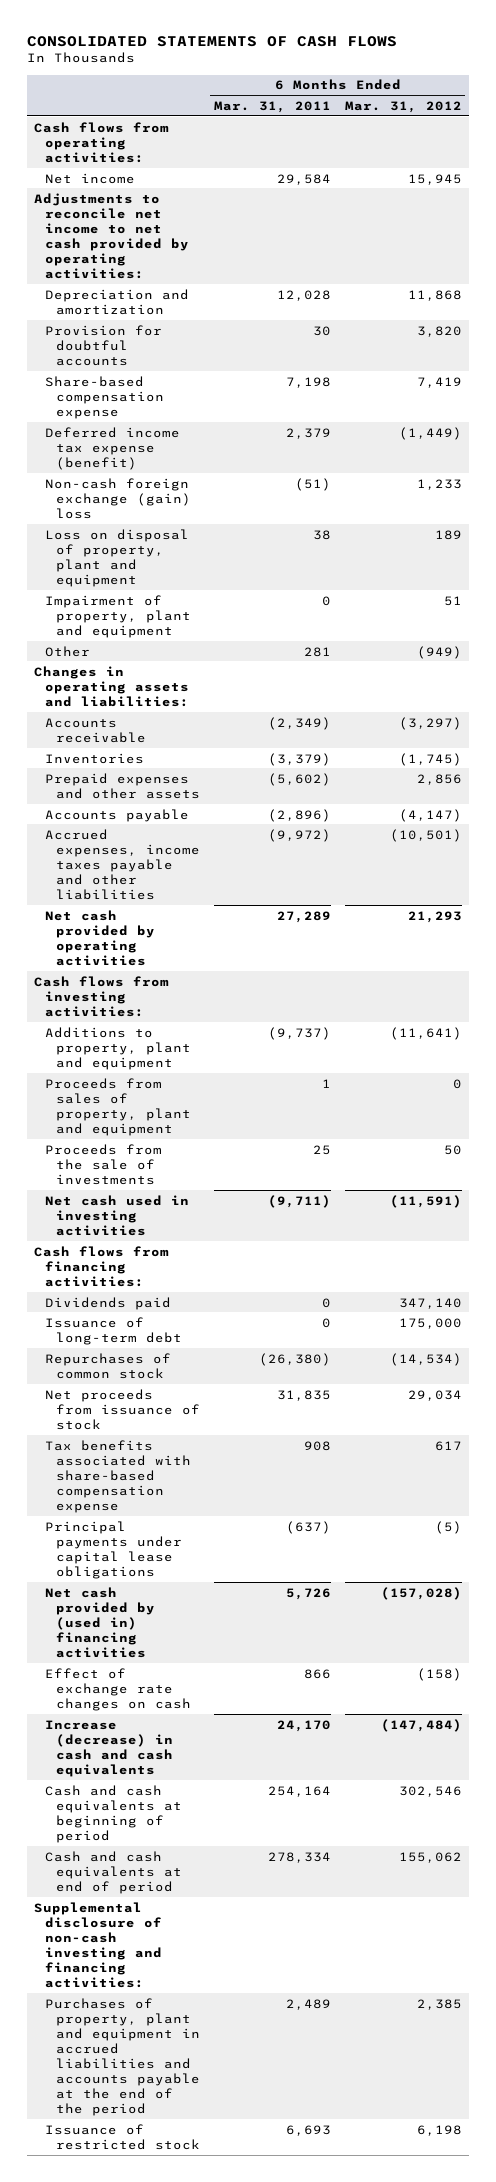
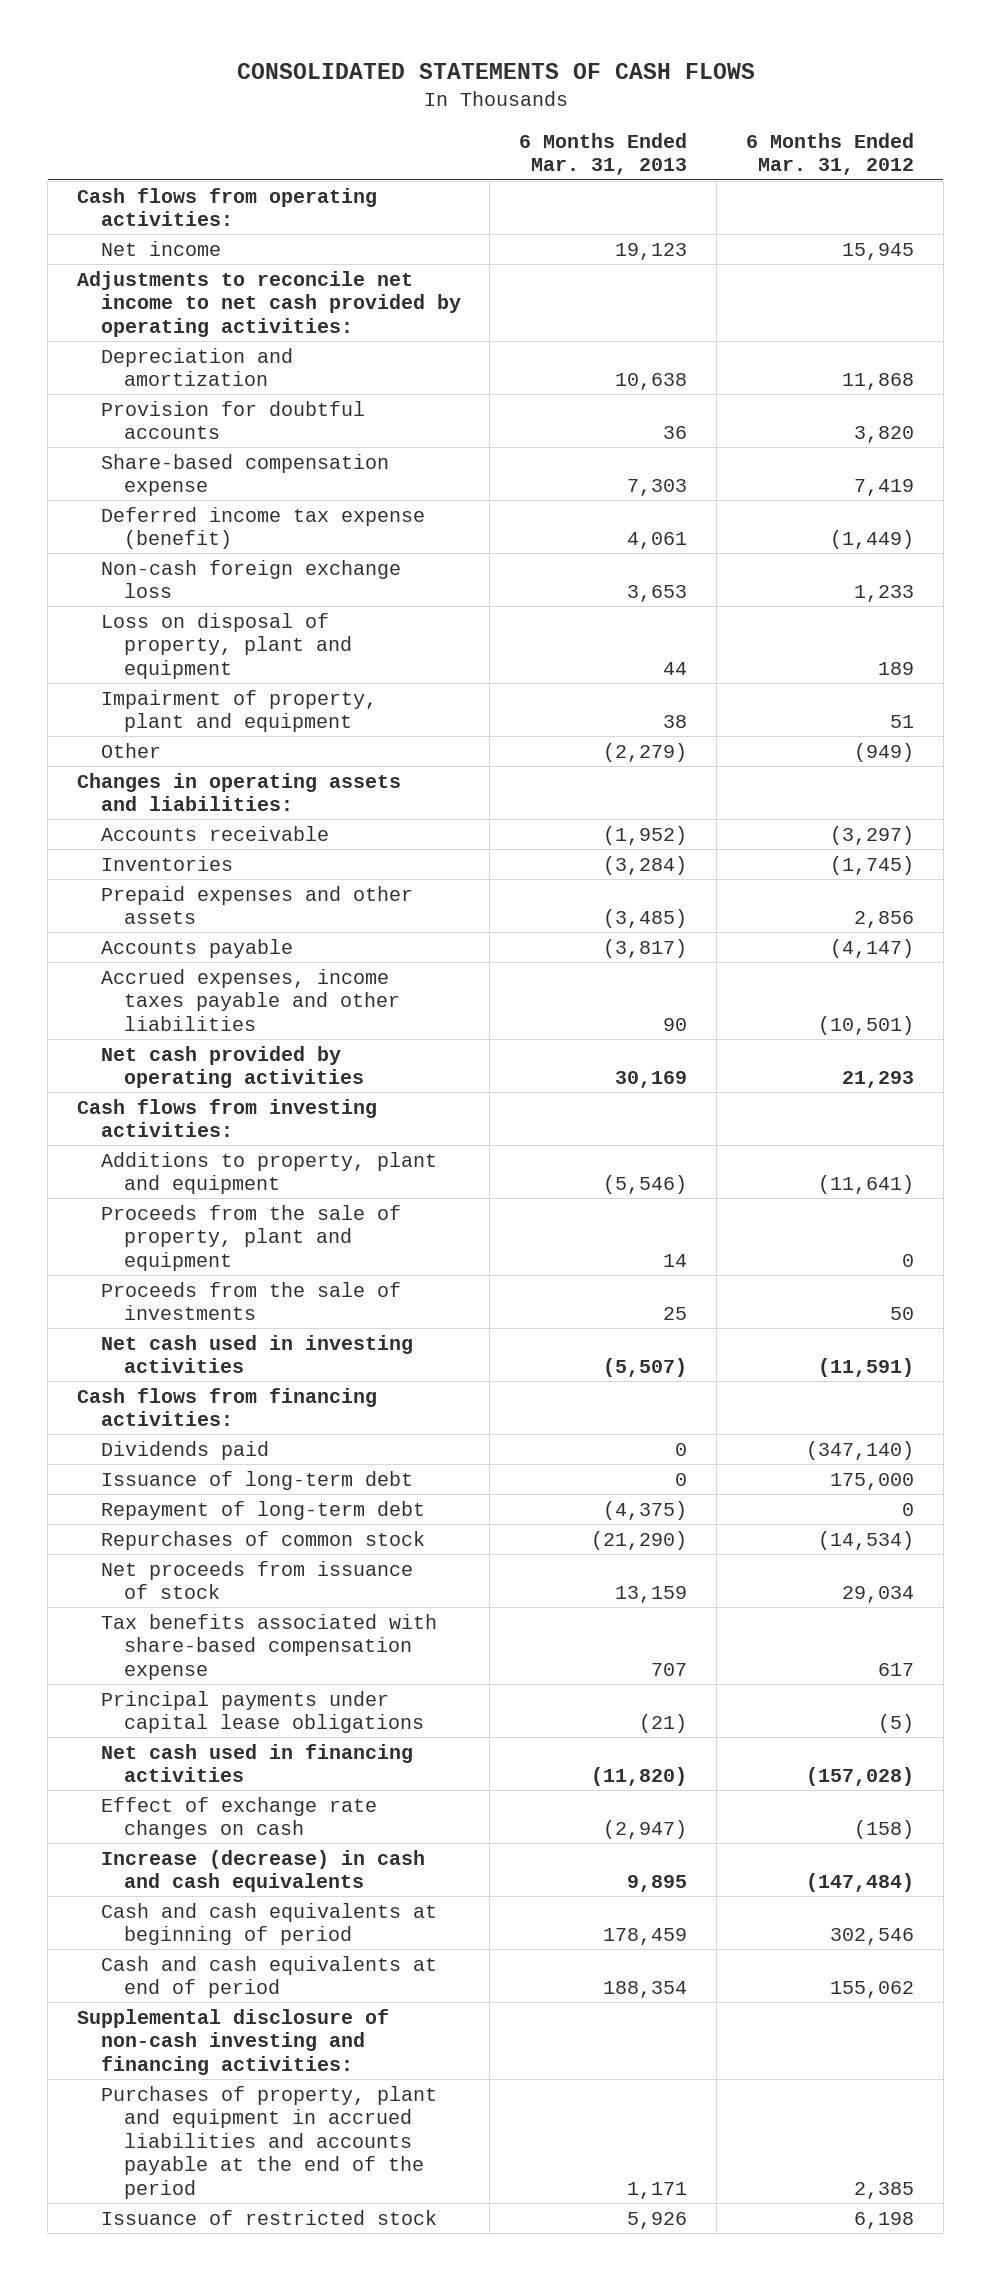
- | 6 Months Ended Mar. 31, 2011 | 6 Months Ended Mar. 31, 2012
+ | 6 Months Ended Mar. 31, 2013 | 6 Months Ended Mar. 31, 2012
- Non-cash foreign exchange (gain) loss | (51) | 1,233
+ Non-cash foreign exchange loss | 3,653 | 1,233
- Proceeds from sales of property, plant and equipment | 1 | 0
+ Proceeds from the sale of property, plant and equipment | 14 | 0
- Dividends paid | 0 | 347,140
+ Dividends paid | 0 | (347,140)
+ Repayment of long-term debt | (4,375) | 0
- Net cash provided by (used in) financing activities | 5,726 | (157,028)
+ Net cash used in financing activities | (11,820) | (157,028)

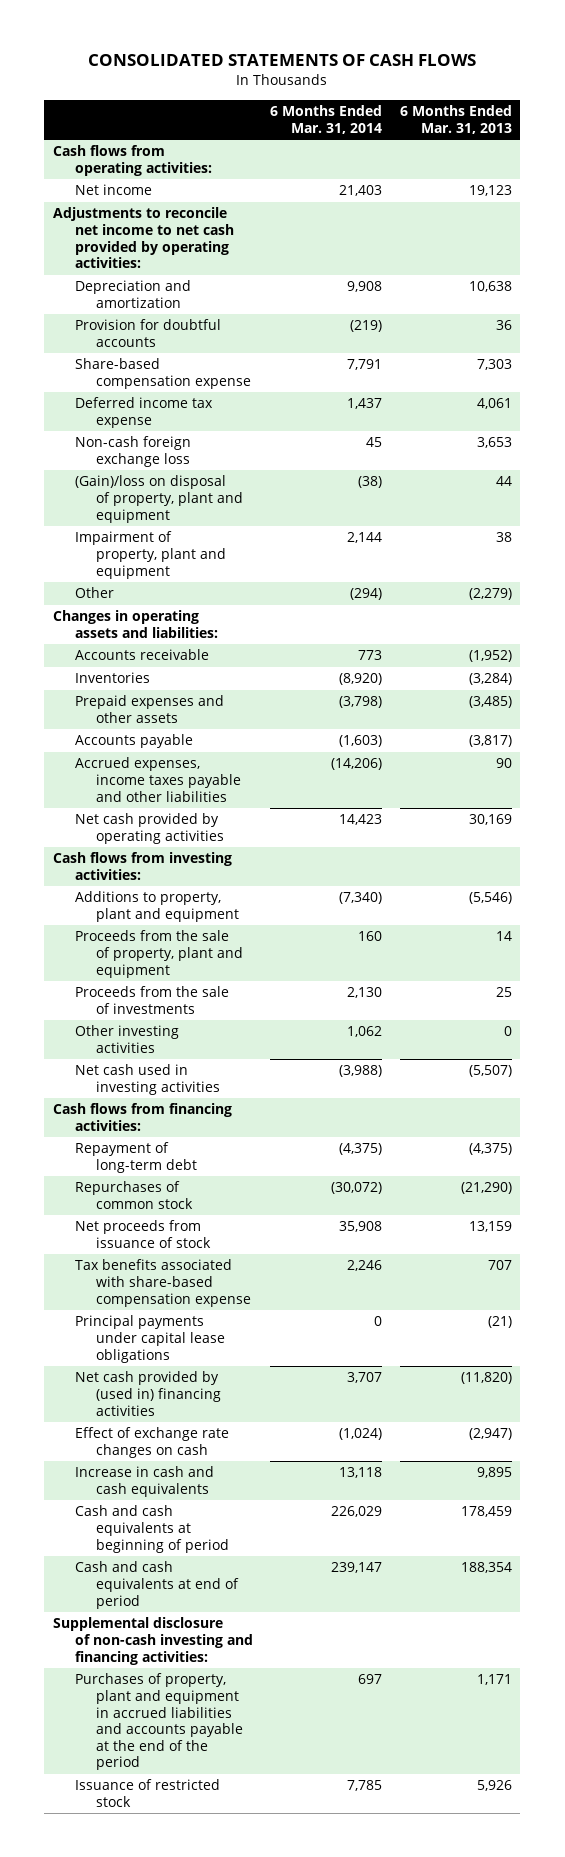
- | 6 Months Ended Mar. 31, 2013 | 6 Months Ended Mar. 31, 2012
+ | 6 Months Ended Mar. 31, 2014 | 6 Months Ended Mar. 31, 2013
- Deferred income tax expense (benefit) | 4,061 | (1,449)
+ Deferred income tax expense | 1,437 | 4,061
- Loss on disposal of property, plant and equipment | 44 | 189
+ (Gain)/loss on disposal of property, plant and equipment | (38) | 44
+ Other investing activities | 1,062 | 0
- Dividends paid | 0 | (347,140)
- Issuance of long-term debt | 0 | 175,000
- Net cash used in financing activities | (11,820) | (157,028)
+ Net cash provided by (used in) financing activities | 3,707 | (11,820)
- Increase (decrease) in cash and cash equivalents | 9,895 | (147,484)
+ Increase in cash and cash equivalents | 13,118 | 9,895

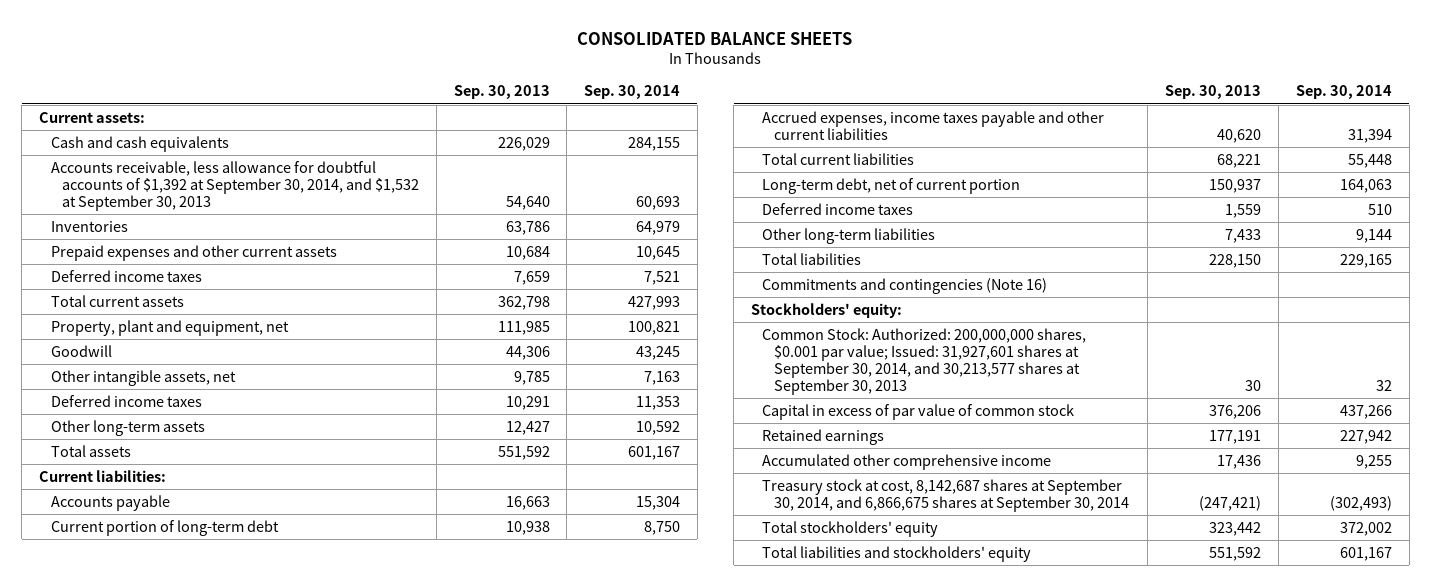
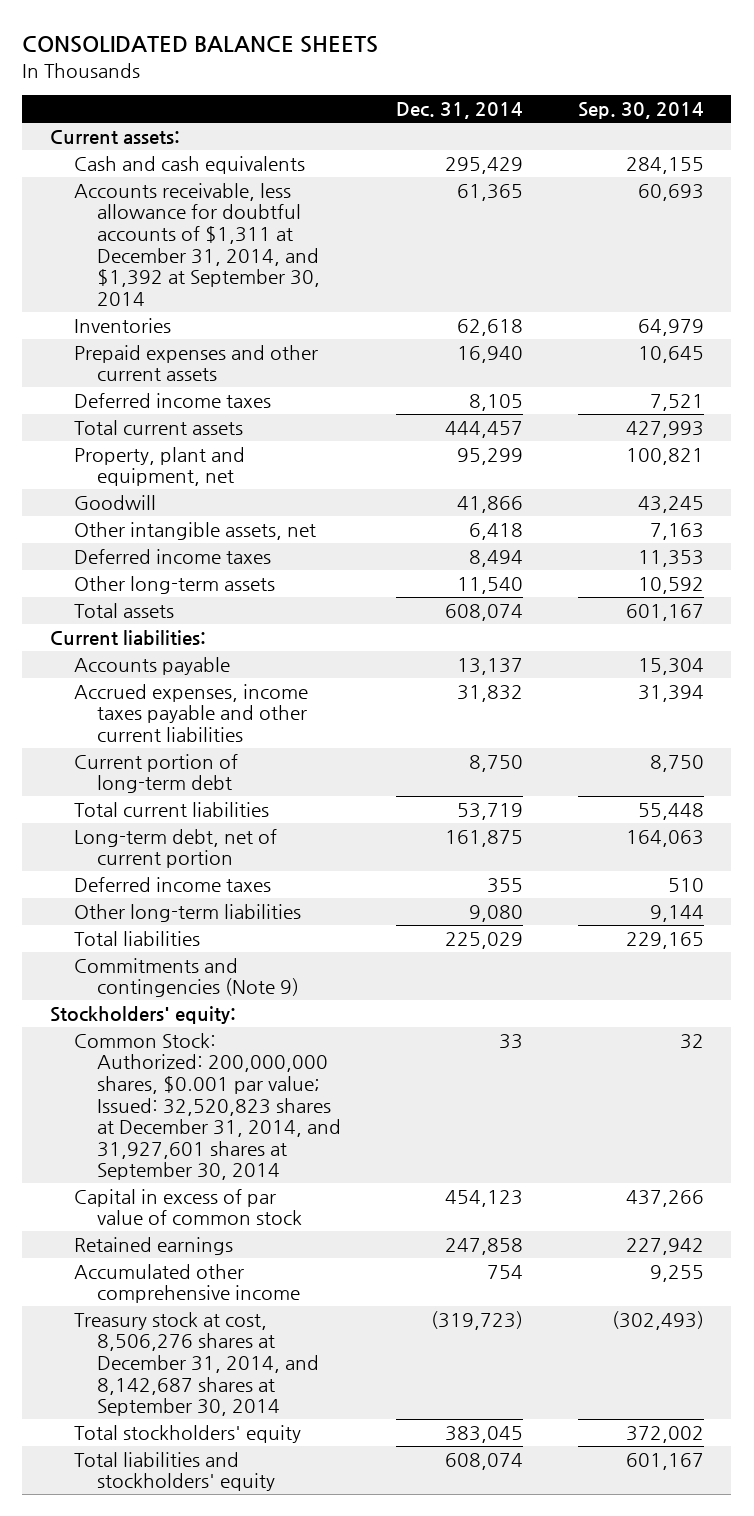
- | Sep. 30, 2013 | Sep. 30, 2014
+ | Dec. 31, 2014 | Sep. 30, 2014
- Accounts receivable, less allowance for doubtful accounts of $1,392 at September 30, 2014, and $1,532 at September 30, 2013 | 54,640 | 60,693
+ Accounts receivable, less allowance for doubtful accounts of $1,311 at December 31, 2014, and $1,392 at September 30, 2014 | 61,365 | 60,693
moved down: Current portion of long-term debt | 8,750 | 8,750
- Commitments and contingencies (Note 16)
+ Commitments and contingencies (Note 9)
- Common Stock: Authorized: 200,000,000 shares, $0.001 par value; Issued: 31,927,601 shares at September 30, 2014, and 30,213,577 shares at September 30, 2013 | 30 | 32
+ Common Stock: Authorized: 200,000,000 shares, $0.001 par value; Issued: 32,520,823 shares at December 31, 2014, and 31,927,601 shares at September 30, 2014 | 33 | 32
- Treasury stock at cost, 8,142,687 shares at September 30, 2014, and 6,866,675 shares at September 30, 2014 | (247,421) | (302,493)
+ Treasury stock at cost, 8,506,276 shares at December 31, 2014, and 8,142,687 shares at September 30, 2014 | (319,723) | (302,493)

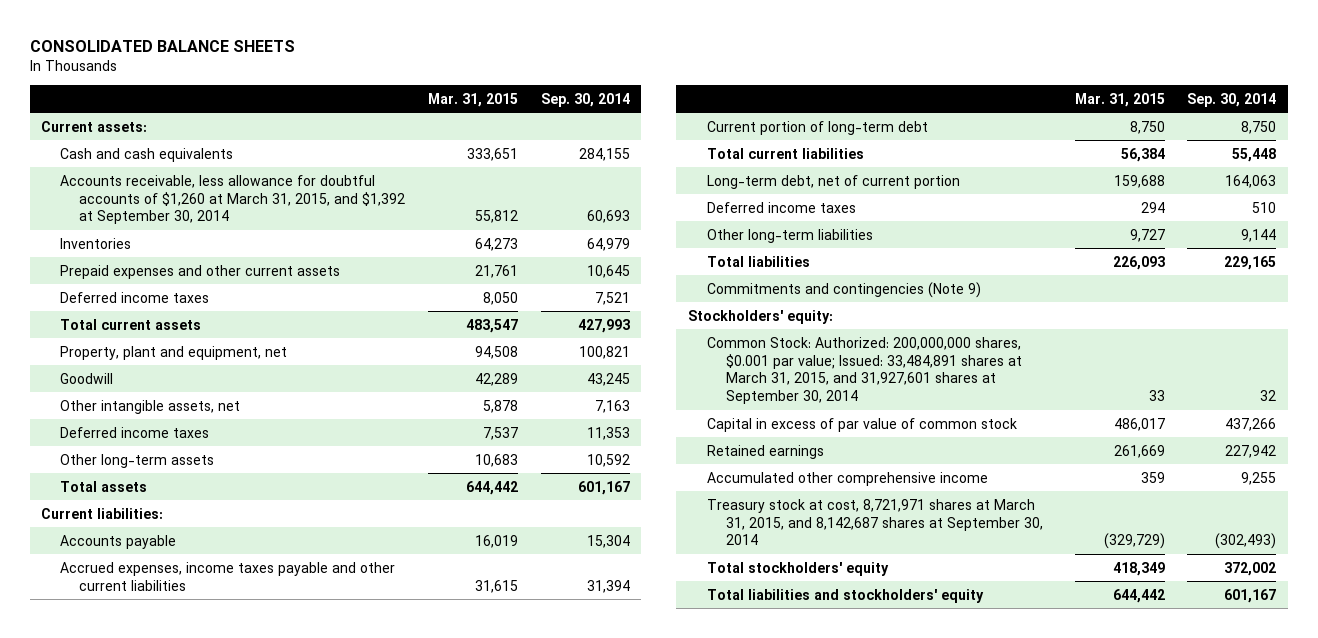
- | Dec. 31, 2014 | Sep. 30, 2014
+ | Mar. 31, 2015 | Sep. 30, 2014
- Accounts receivable, less allowance for doubtful accounts of $1,311 at December 31, 2014, and $1,392 at September 30, 2014 | 61,365 | 60,693
+ Accounts receivable, less allowance for doubtful accounts of $1,260 at March 31, 2015, and $1,392 at September 30, 2014 | 55,812 | 60,693
- Common Stock: Authorized: 200,000,000 shares, $0.001 par value; Issued: 32,520,823 shares at December 31, 2014, and 31,927,601 shares at September 30, 2014 | 33 | 32
+ Common Stock: Authorized: 200,000,000 shares, $0.001 par value; Issued: 33,484,891 shares at March 31, 2015, and 31,927,601 shares at September 30, 2014 | 33 | 32
- Treasury stock at cost, 8,506,276 shares at December 31, 2014, and 8,142,687 shares at September 30, 2014 | (319,723) | (302,493)
+ Treasury stock at cost, 8,721,971 shares at March 31, 2015, and 8,142,687 shares at September 30, 2014 | (329,729) | (302,493)

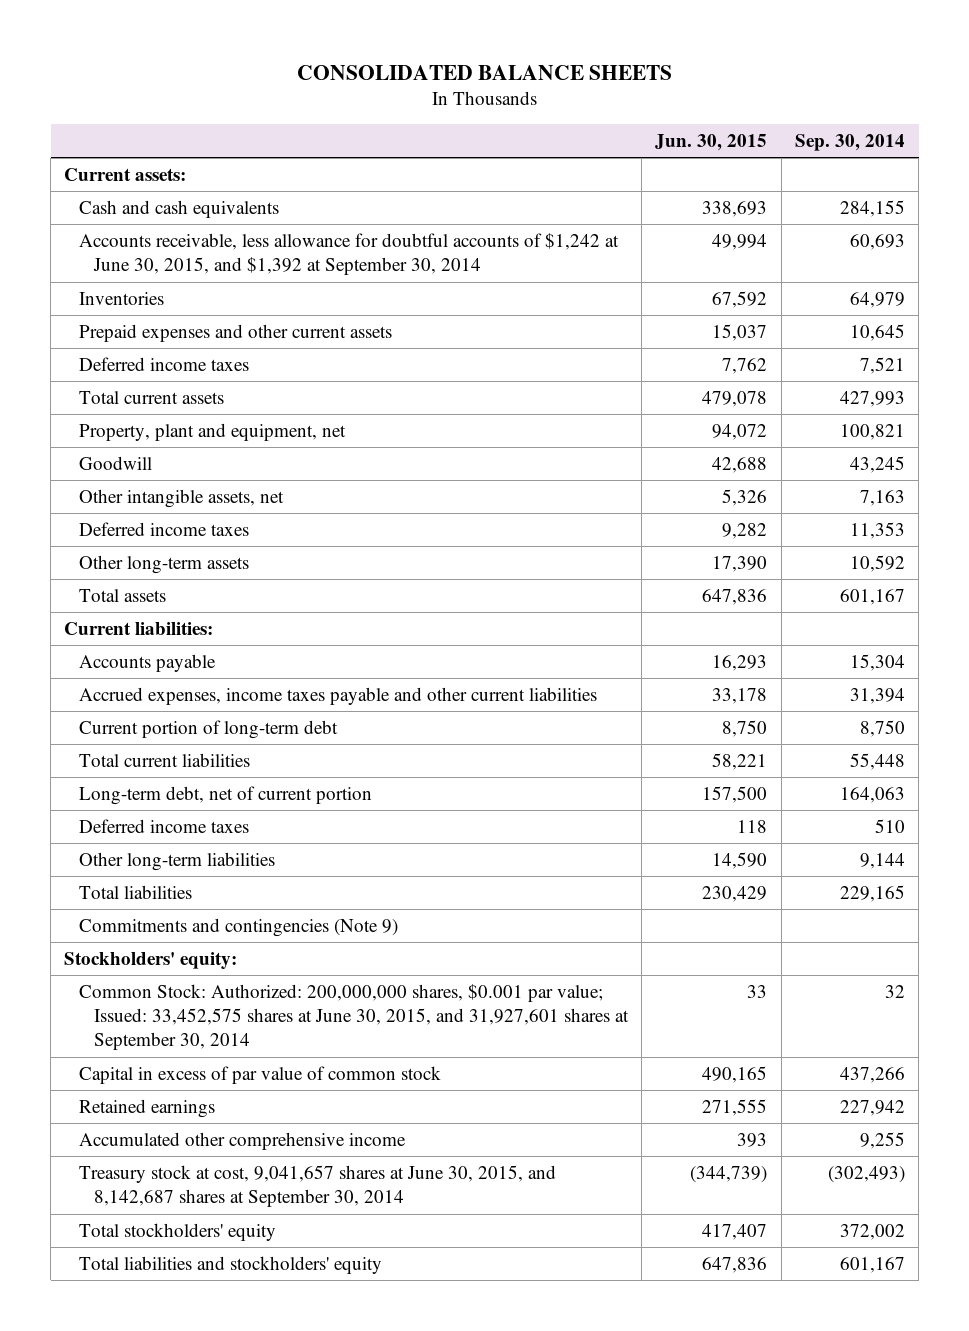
- | Mar. 31, 2015 | Sep. 30, 2014
+ | Jun. 30, 2015 | Sep. 30, 2014
- Accounts receivable, less allowance for doubtful accounts of $1,260 at March 31, 2015, and $1,392 at September 30, 2014 | 55,812 | 60,693
+ Accounts receivable, less allowance for doubtful accounts of $1,242 at June 30, 2015, and $1,392 at September 30, 2014 | 49,994 | 60,693
- Common Stock: Authorized: 200,000,000 shares, $0.001 par value; Issued: 33,484,891 shares at March 31, 2015, and 31,927,601 shares at September 30, 2014 | 33 | 32
+ Common Stock: Authorized: 200,000,000 shares, $0.001 par value; Issued: 33,452,575 shares at June 30, 2015, and 31,927,601 shares at September 30, 2014 | 33 | 32
- Treasury stock at cost, 8,721,971 shares at March 31, 2015, and 8,142,687 shares at September 30, 2014 | (329,729) | (302,493)
+ Treasury stock at cost, 9,041,657 shares at June 30, 2015, and 8,142,687 shares at September 30, 2014 | (344,739) | (302,493)

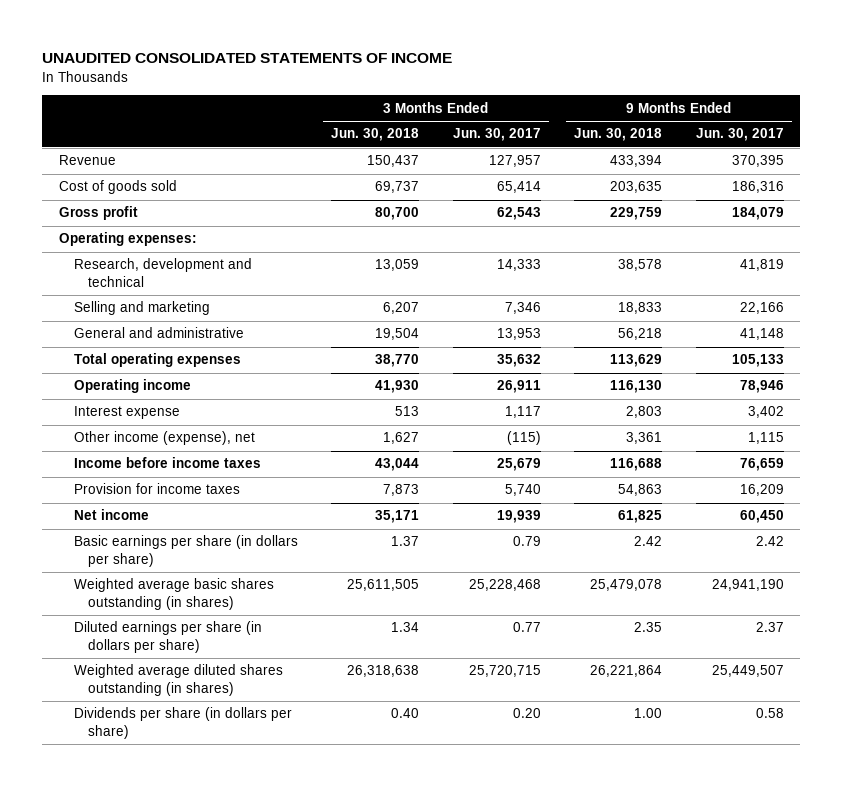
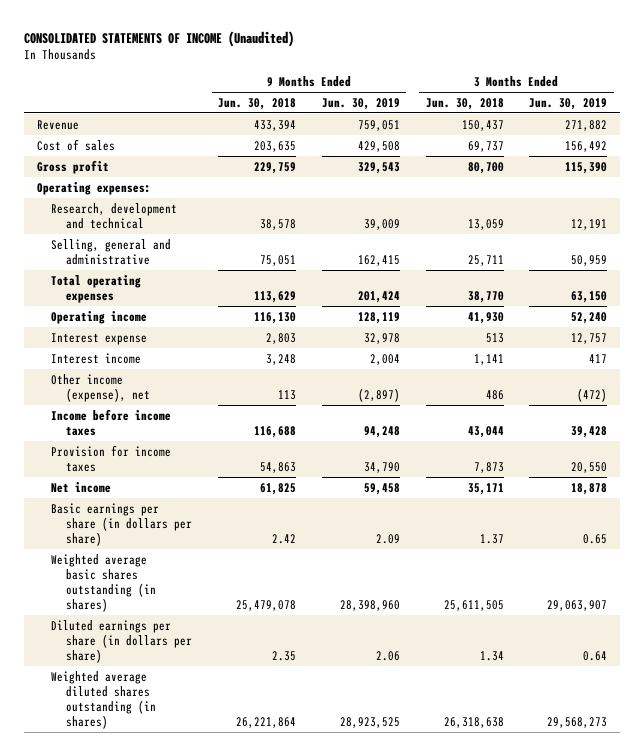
- UNAUDITED CONSOLIDATED STATEMENTS OF INCOME
+ CONSOLIDATED STATEMENTS OF INCOME (Unaudited)
- | 3 Months Ended Jun. 30, 2018 | 3 Months Ended Jun. 30, 2017 | 9 Months Ended Jun. 30, 2018 | 9 Months Ended Jun. 30, 2017
+ | 9 Months Ended Jun. 30, 2018 | 9 Months Ended Jun. 30, 2019 | 3 Months Ended Jun. 30, 2018 | 3 Months Ended Jun. 30, 2019
- Cost of goods sold | 69,737 | 65,414 | 203,635 | 186,316
+ Cost of sales | 203,635 | 429,508 | 69,737 | 156,492
- Selling and marketing | 6,207 | 7,346 | 18,833 | 22,166
- General and administrative | 19,504 | 13,953 | 56,218 | 41,148
+ Selling, general and administrative | 75,051 | 162,415 | 25,711 | 50,959
- Other income (expense), net | 1,627 | (115) | 3,361 | 1,115
+ Interest income | 3,248 | 2,004 | 1,141 | 417
+ Other income (expense), net | 113 | (2,897) | 486 | (472)
- Dividends per share (in dollars per share) | 0.40 | 0.20 | 1.00 | 0.58

